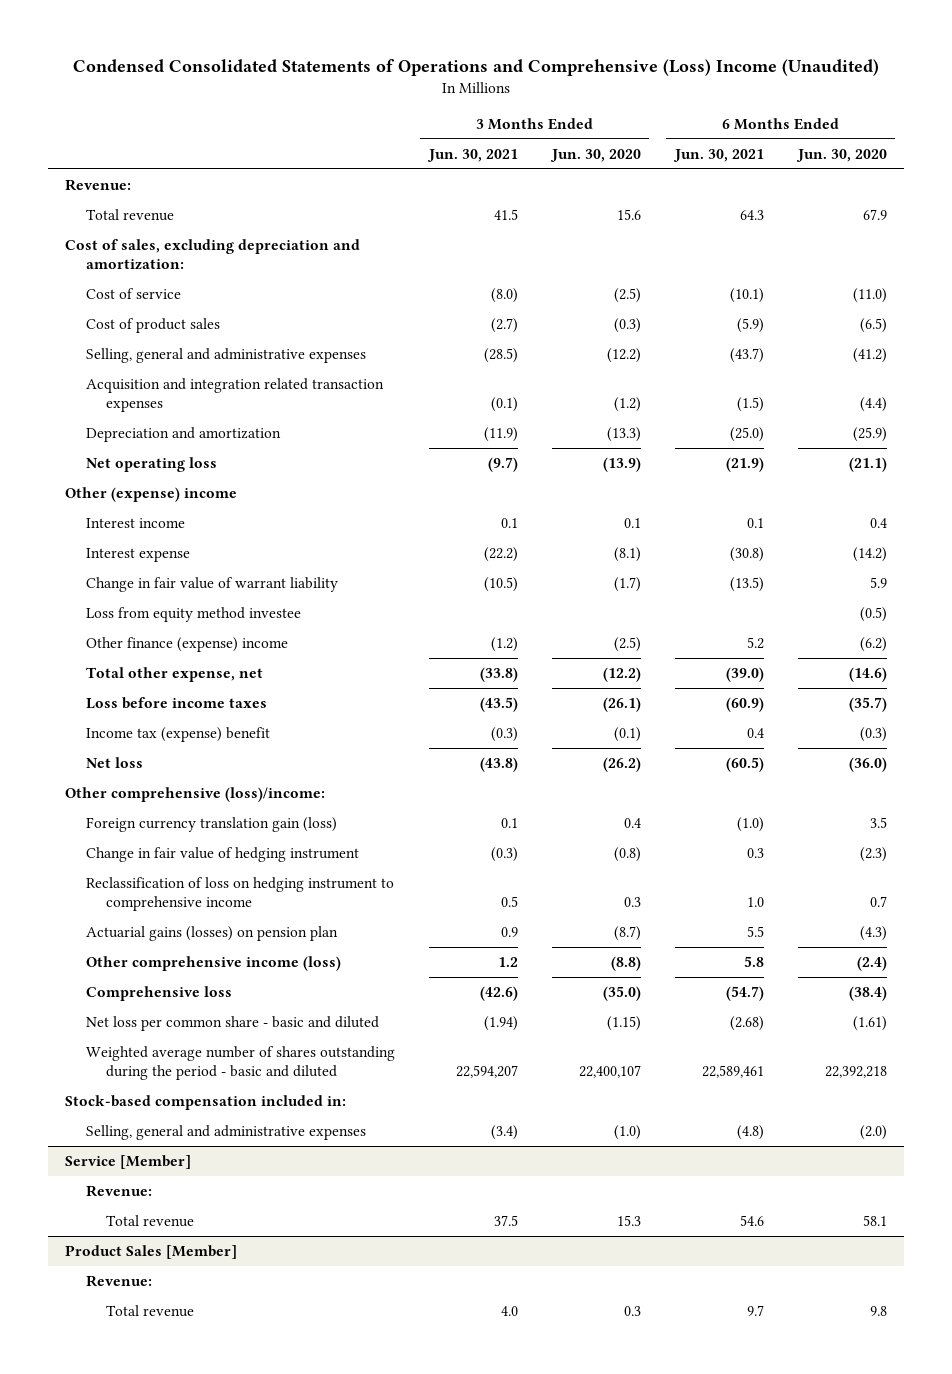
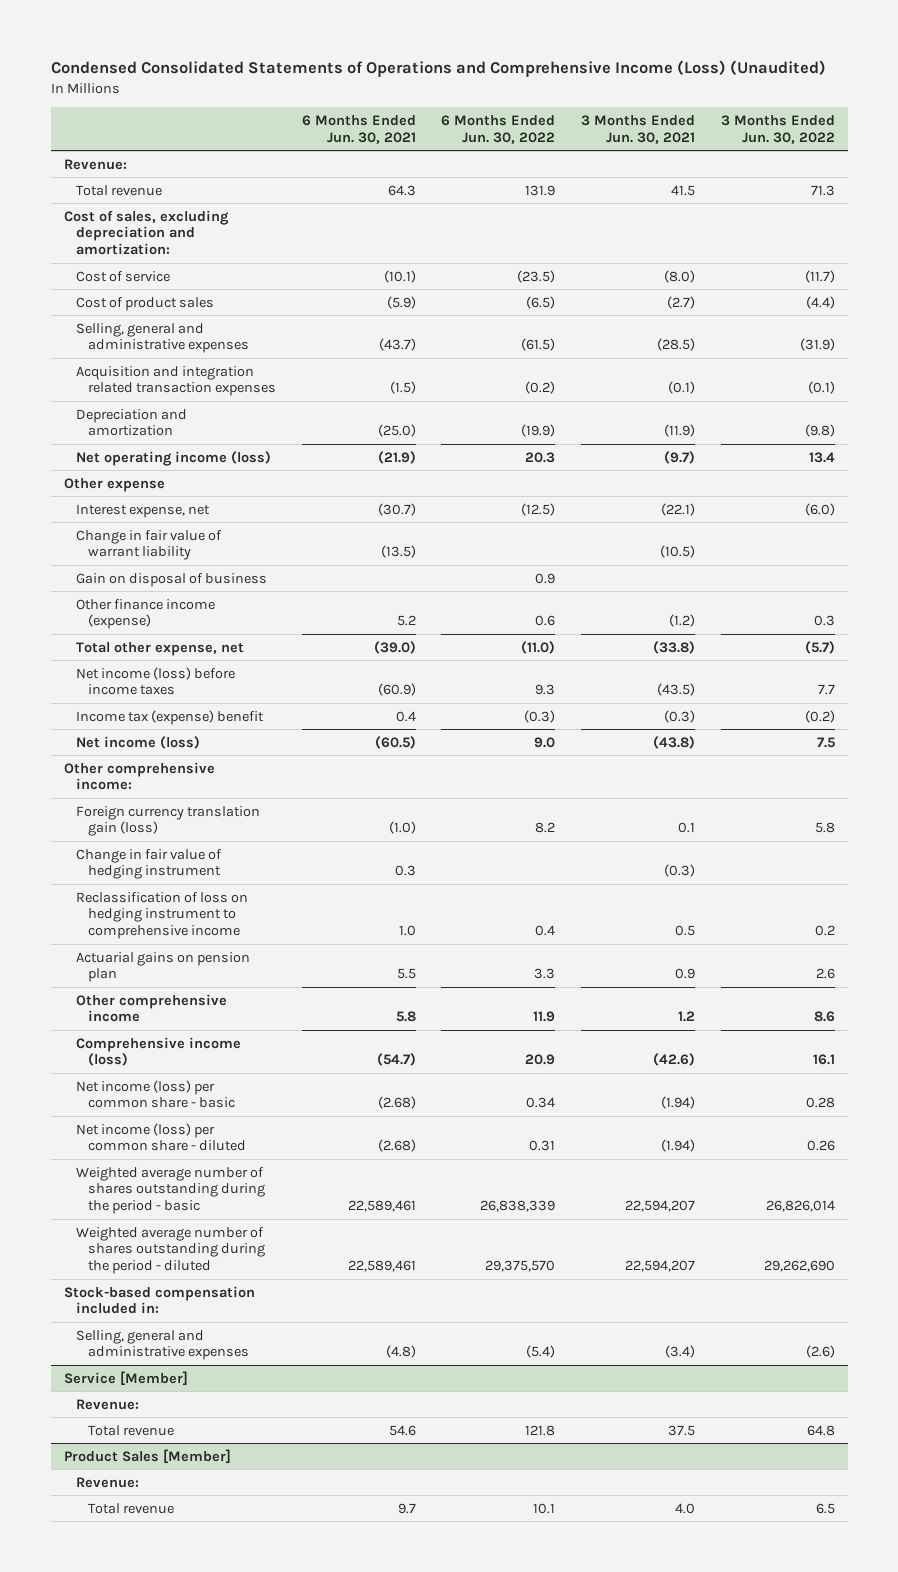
- Condensed Consolidated Statements of Operations and Comprehensive (Loss) Income (Unaudited)
+ Condensed Consolidated Statements of Operations and Comprehensive Income (Loss) (Unaudited)
- | 3 Months Ended Jun. 30, 2021 | 3 Months Ended Jun. 30, 2020 | 6 Months Ended Jun. 30, 2021 | 6 Months Ended Jun. 30, 2020
+ | 6 Months Ended Jun. 30, 2021 | 6 Months Ended Jun. 30, 2022 | 3 Months Ended Jun. 30, 2021 | 3 Months Ended Jun. 30, 2022
- Net operating loss | (9.7) | (13.9) | (21.9) | (21.1)
- Other (expense) income
- Interest income | 0.1 | 0.1 | 0.1 | 0.4
- Interest expense | (22.2) | (8.1) | (30.8) | (14.2)
+ Net operating income (loss) | (21.9) | 20.3 | (9.7) | 13.4
+ Other expense
+ Interest expense, net | (30.7) | (12.5) | (22.1) | (6.0)
- Loss from equity method investee | | | | (0.5)
- Other finance (expense) income | (1.2) | (2.5) | 5.2 | (6.2)
+ Gain on disposal of business | | 0.9 | |
+ Other finance income (expense) | 5.2 | 0.6 | (1.2) | 0.3
- Loss before income taxes | (43.5) | (26.1) | (60.9) | (35.7)
+ Net income (loss) before income taxes | (60.9) | 9.3 | (43.5) | 7.7
- Net loss | (43.8) | (26.2) | (60.5) | (36.0)
- Other comprehensive (loss)/income:
+ Net income (loss) | (60.5) | 9.0 | (43.8) | 7.5
+ Other comprehensive income:
- Actuarial gains (losses) on pension plan | 0.9 | (8.7) | 5.5 | (4.3)
- Other comprehensive income (loss) | 1.2 | (8.8) | 5.8 | (2.4)
- Comprehensive loss | (42.6) | (35.0) | (54.7) | (38.4)
- Net loss per common share - basic and diluted | (1.94) | (1.15) | (2.68) | (1.61)
- Weighted average number of shares outstanding during the period - basic and diluted | 22,594,207 | 22,400,107 | 22,589,461 | 22,392,218
+ Actuarial gains on pension plan | 5.5 | 3.3 | 0.9 | 2.6
+ Other comprehensive income | 5.8 | 11.9 | 1.2 | 8.6
+ Comprehensive income (loss) | (54.7) | 20.9 | (42.6) | 16.1
+ Net income (loss) per common share - basic | (2.68) | 0.34 | (1.94) | 0.28
+ Net income (loss) per common share - diluted | (2.68) | 0.31 | (1.94) | 0.26
+ Weighted average number of shares outstanding during the period - basic | 22,589,461 | 26,838,339 | 22,594,207 | 26,826,014
+ Weighted average number of shares outstanding during the period - diluted | 22,589,461 | 29,375,570 | 22,594,207 | 29,262,690

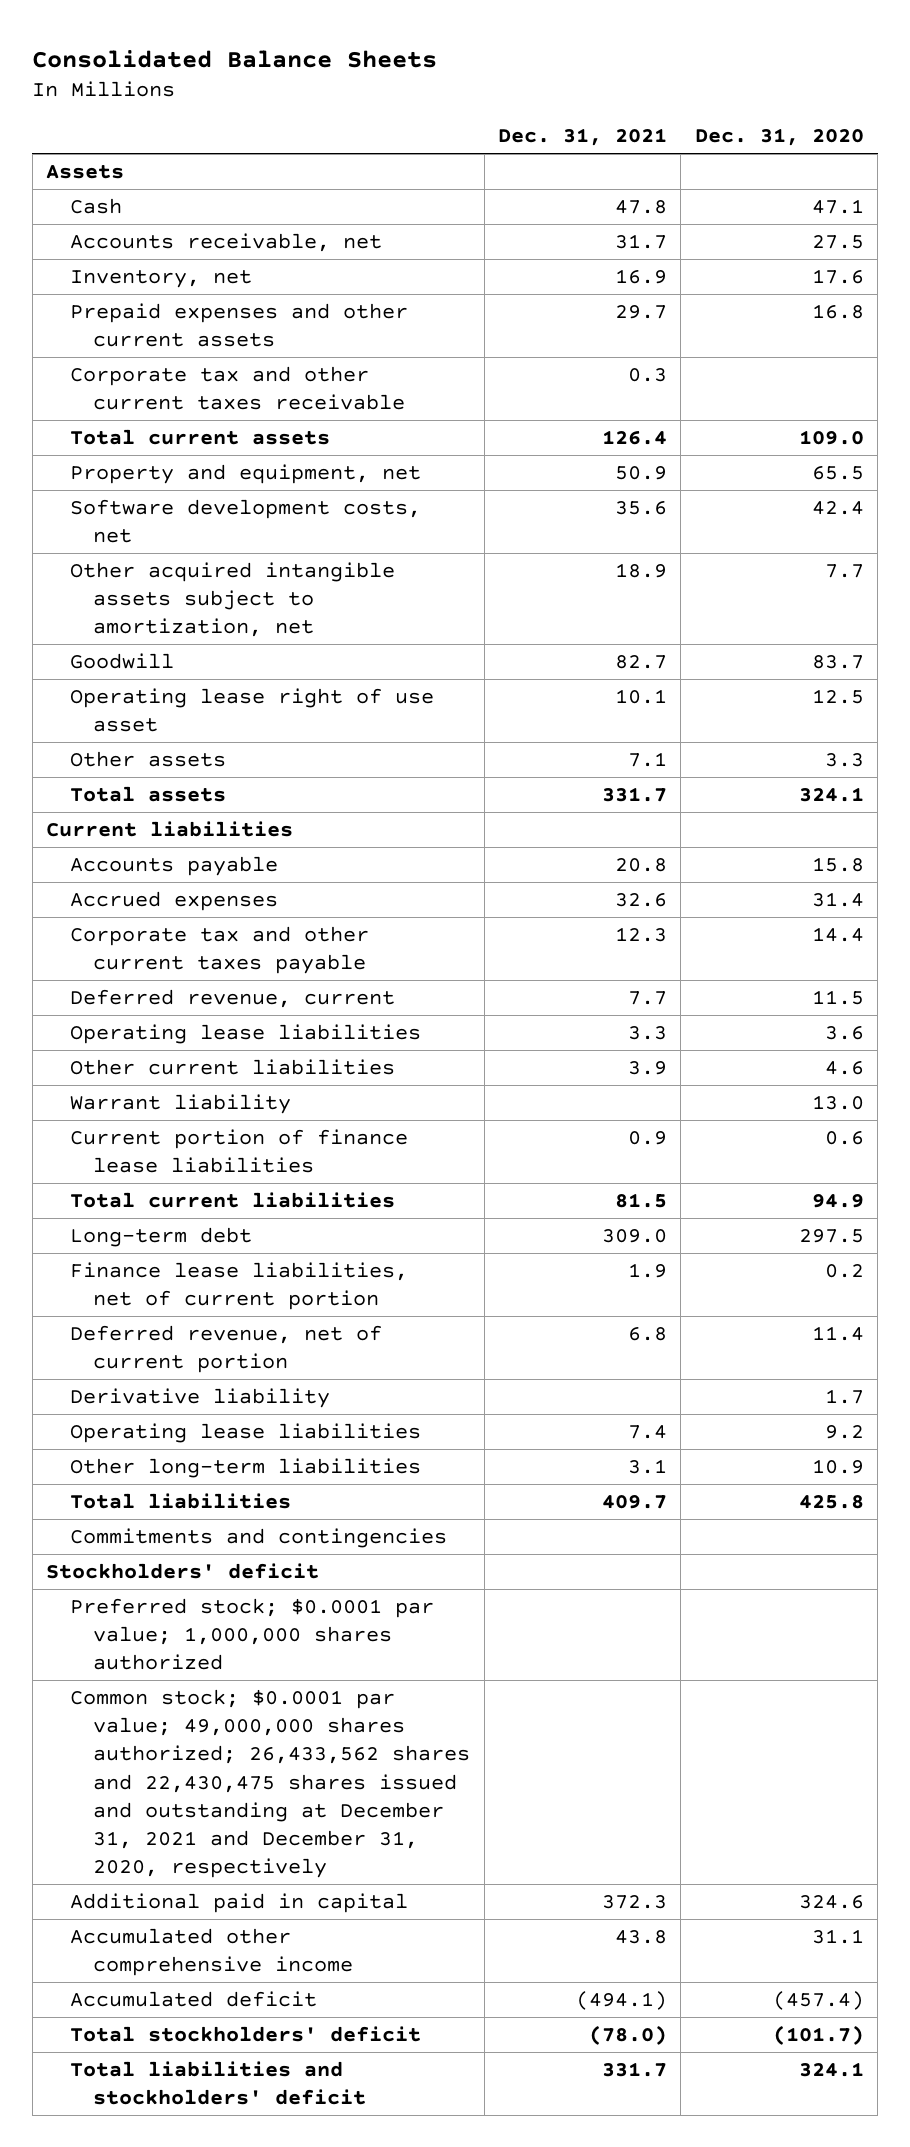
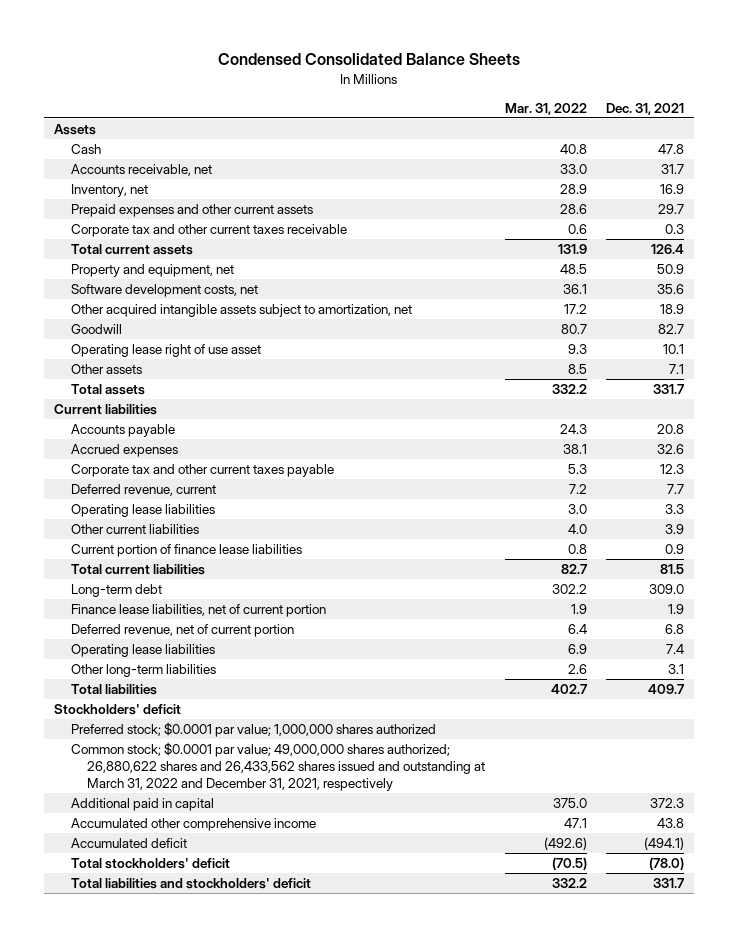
- Consolidated Balance Sheets
+ Condensed Consolidated Balance Sheets
- | Dec. 31, 2021 | Dec. 31, 2020
+ | Mar. 31, 2022 | Dec. 31, 2021
- Warrant liability | | 13.0
- Derivative liability | | 1.7
- Commitments and contingencies
- Common stock; $0.0001 par value; 49,000,000 shares authorized; 26,433,562 shares and 22,430,475 shares issued and outstanding at December 31, 2021 and December 31, 2020, respectively
+ Common stock; $0.0001 par value; 49,000,000 shares authorized; 26,880,622 shares and 26,433,562 shares issued and outstanding at March 31, 2022 and December 31, 2021, respectively

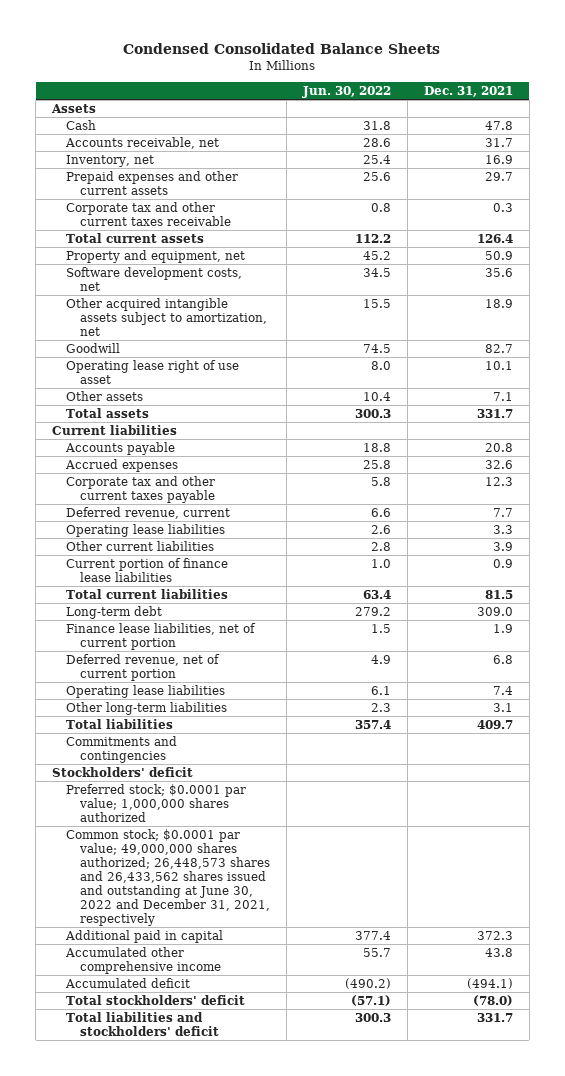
- | Mar. 31, 2022 | Dec. 31, 2021
+ | Jun. 30, 2022 | Dec. 31, 2021
+ Commitments and contingencies
- Common stock; $0.0001 par value; 49,000,000 shares authorized; 26,880,622 shares and 26,433,562 shares issued and outstanding at March 31, 2022 and December 31, 2021, respectively
+ Common stock; $0.0001 par value; 49,000,000 shares authorized; 26,448,573 shares and 26,433,562 shares issued and outstanding at June 30, 2022 and December 31, 2021, respectively

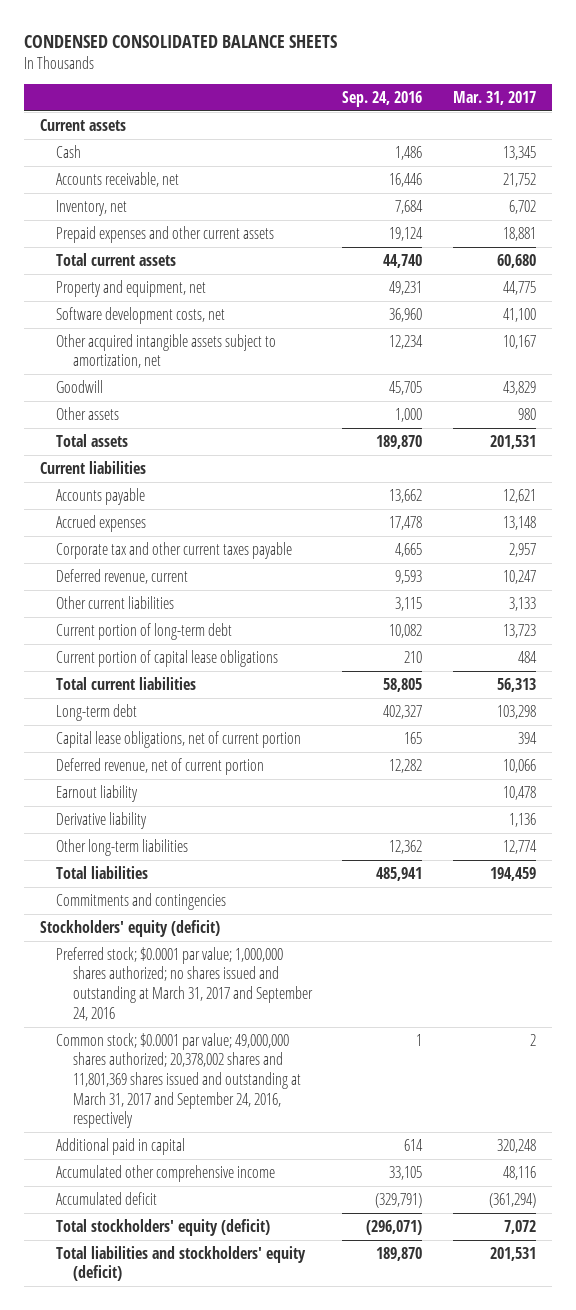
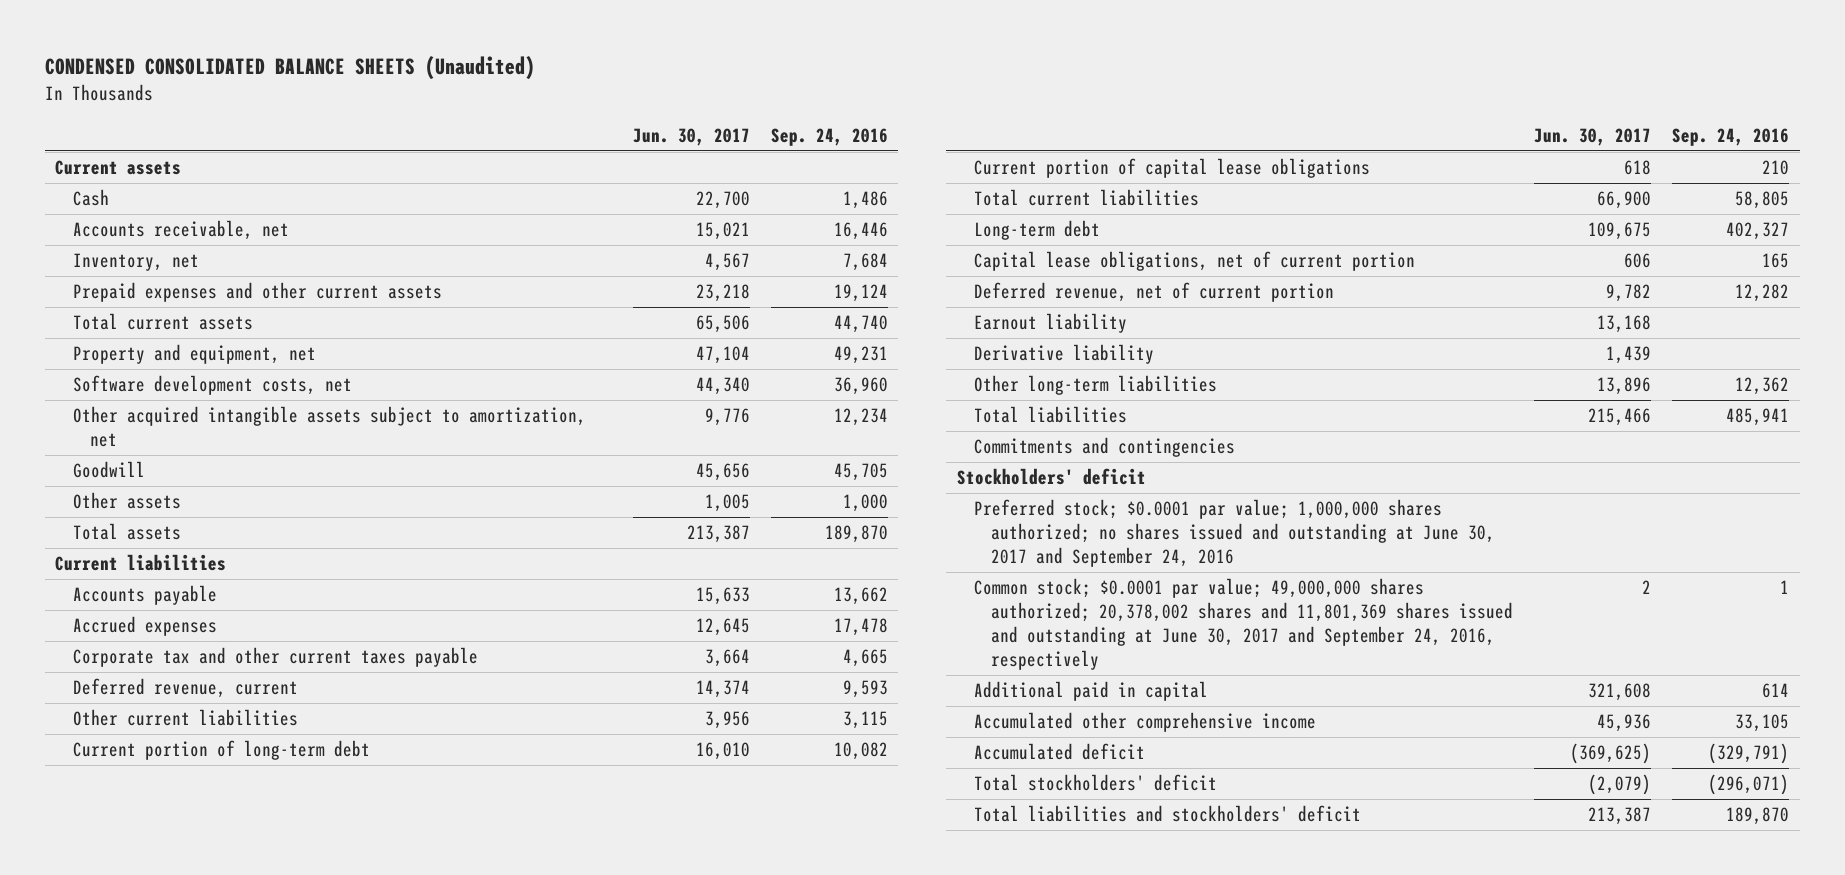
- CONDENSED CONSOLIDATED BALANCE SHEETS
+ CONDENSED CONSOLIDATED BALANCE SHEETS (Unaudited)
- | Sep. 24, 2016 | Mar. 31, 2017
+ | Jun. 30, 2017 | Sep. 24, 2016
- Stockholders' equity (deficit)
- Preferred stock; $0.0001 par value; 1,000,000 shares authorized; no shares issued and outstanding at March 31, 2017 and September 24, 2016
- Common stock; $0.0001 par value; 49,000,000 shares authorized; 20,378,002 shares and 11,801,369 shares issued and outstanding at March 31, 2017 and September 24, 2016, respectively | 1 | 2
+ Stockholders' deficit
+ Preferred stock; $0.0001 par value; 1,000,000 shares authorized; no shares issued and outstanding at June 30, 2017 and September 24, 2016
+ Common stock; $0.0001 par value; 49,000,000 shares authorized; 20,378,002 shares and 11,801,369 shares issued and outstanding at June 30, 2017 and September 24, 2016, respectively | 2 | 1
- Total stockholders' equity (deficit) | (296,071) | 7,072
- Total liabilities and stockholders' equity (deficit) | 189,870 | 201,531
+ Total stockholders' deficit | (2,079) | (296,071)
+ Total liabilities and stockholders' deficit | 213,387 | 189,870

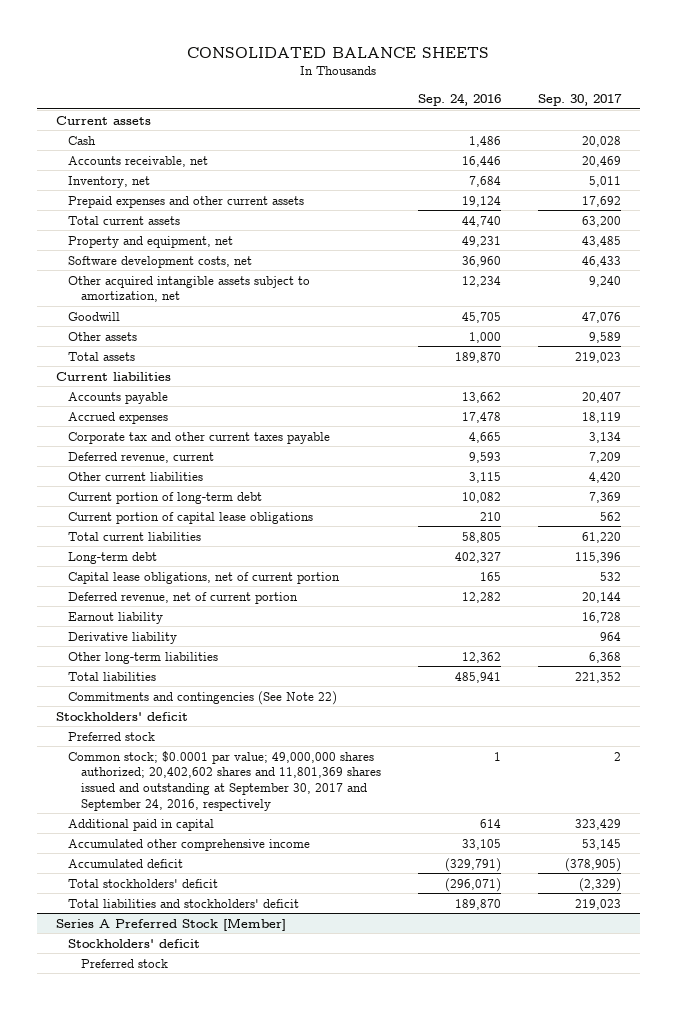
- CONDENSED CONSOLIDATED BALANCE SHEETS (Unaudited)
+ CONSOLIDATED BALANCE SHEETS
- | Jun. 30, 2017 | Sep. 24, 2016
+ | Sep. 24, 2016 | Sep. 30, 2017
- Commitments and contingencies
+ Commitments and contingencies (See Note 22)
- Preferred stock; $0.0001 par value; 1,000,000 shares authorized; no shares issued and outstanding at June 30, 2017 and September 24, 2016
- Common stock; $0.0001 par value; 49,000,000 shares authorized; 20,378,002 shares and 11,801,369 shares issued and outstanding at June 30, 2017 and September 24, 2016, respectively | 2 | 1
+ Preferred stock
+ Common stock; $0.0001 par value; 49,000,000 shares authorized; 20,402,602 shares and 11,801,369 shares issued and outstanding at September 30, 2017 and September 24, 2016, respectively | 1 | 2
+ Series A Preferred Stock [Member]
+ Stockholders' deficit
+ Preferred stock

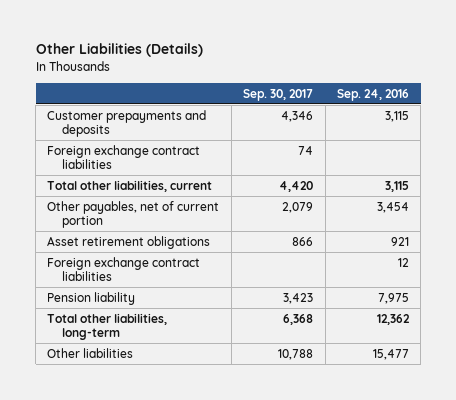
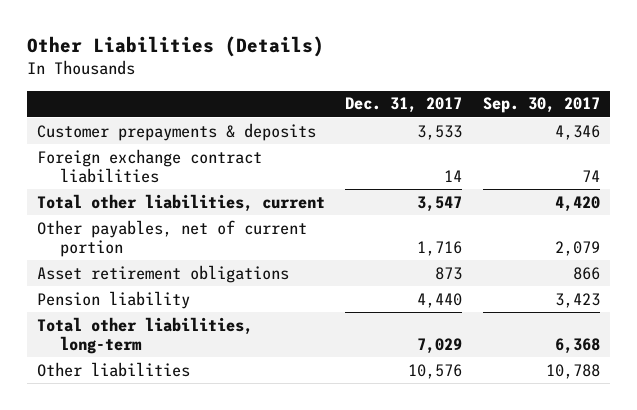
- | Sep. 30, 2017 | Sep. 24, 2016
+ | Dec. 31, 2017 | Sep. 30, 2017
- Customer prepayments and deposits | 4,346 | 3,115
+ Customer prepayments & deposits | 3,533 | 4,346
- Foreign exchange contract liabilities | | 12

